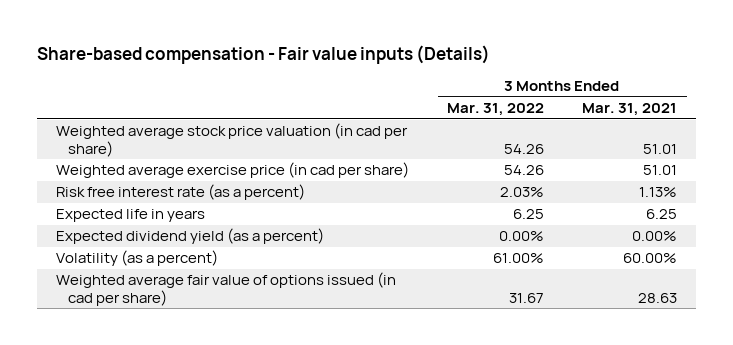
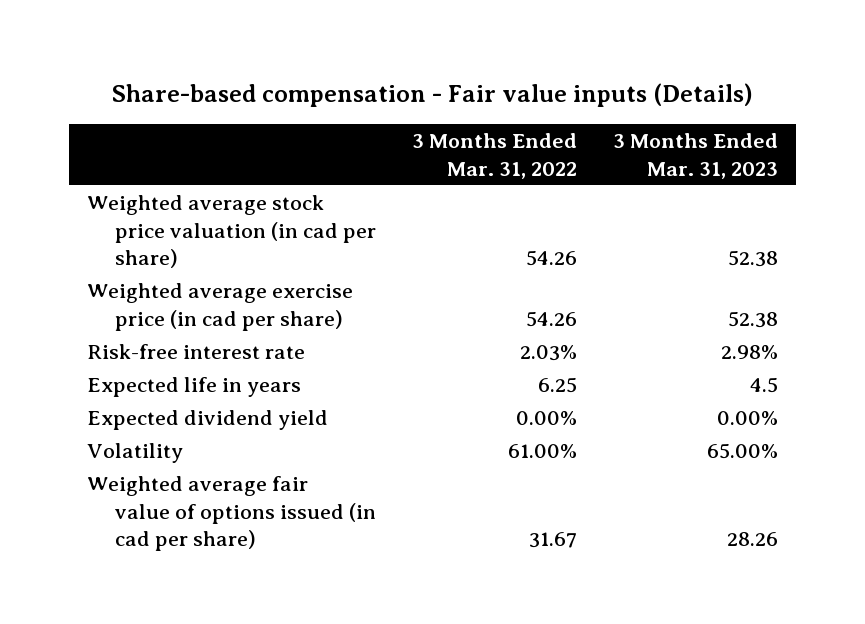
- | 3 Months Ended Mar. 31, 2022 | 3 Months Ended Mar. 31, 2021
+ | 3 Months Ended Mar. 31, 2022 | 3 Months Ended Mar. 31, 2023
- Risk free interest rate (as a percent) | 2.03% | 1.13%
+ Risk-free interest rate | 2.03% | 2.98%
- Expected dividend yield (as a percent) | 0.00% | 0.00%
- Volatility (as a percent) | 61.00% | 60.00%
+ Expected dividend yield | 0.00% | 0.00%
+ Volatility | 61.00% | 65.00%

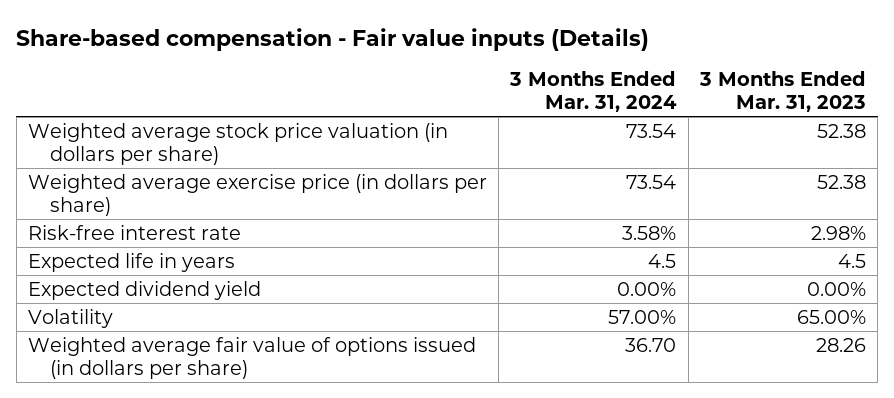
- | 3 Months Ended Mar. 31, 2022 | 3 Months Ended Mar. 31, 2023
+ | 3 Months Ended Mar. 31, 2024 | 3 Months Ended Mar. 31, 2023
- Weighted average stock price valuation (in cad per share) | 54.26 | 52.38
- Weighted average exercise price (in cad per share) | 54.26 | 52.38
+ Weighted average stock price valuation (in dollars per share) | 73.54 | 52.38
+ Weighted average exercise price (in dollars per share) | 73.54 | 52.38
- Weighted average fair value of options issued (in cad per share) | 31.67 | 28.26
+ Weighted average fair value of options issued (in dollars per share) | 36.70 | 28.26

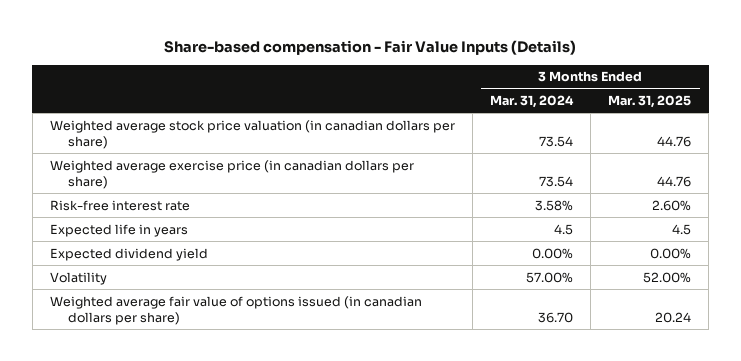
- Share-based compensation - Fair value inputs (Details)
+ Share-based compensation - Fair Value Inputs (Details)
- | 3 Months Ended Mar. 31, 2024 | 3 Months Ended Mar. 31, 2023
+ | 3 Months Ended Mar. 31, 2024 | 3 Months Ended Mar. 31, 2025
- Weighted average stock price valuation (in dollars per share) | 73.54 | 52.38
- Weighted average exercise price (in dollars per share) | 73.54 | 52.38
+ Weighted average stock price valuation (in canadian dollars per share) | 73.54 | 44.76
+ Weighted average exercise price (in canadian dollars per share) | 73.54 | 44.76
- Weighted average fair value of options issued (in dollars per share) | 36.70 | 28.26
+ Weighted average fair value of options issued (in canadian dollars per share) | 36.70 | 20.24

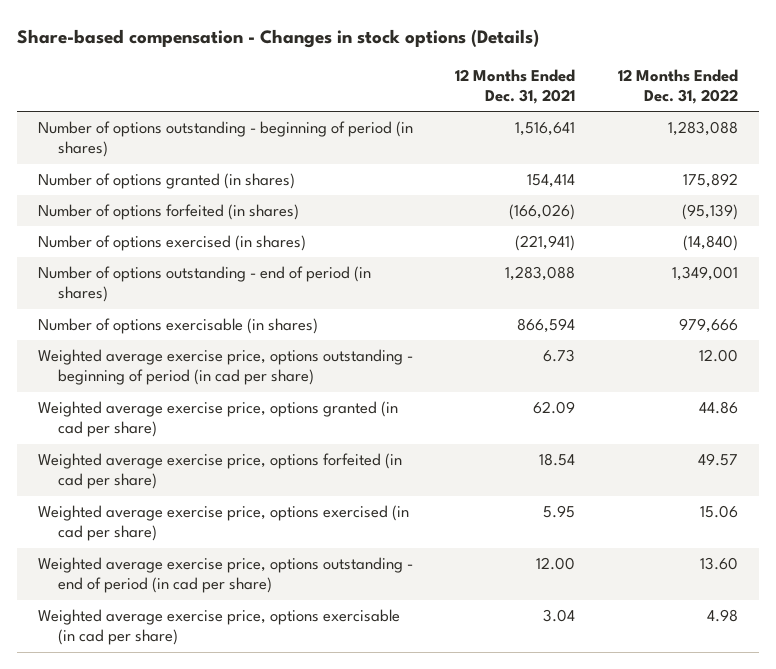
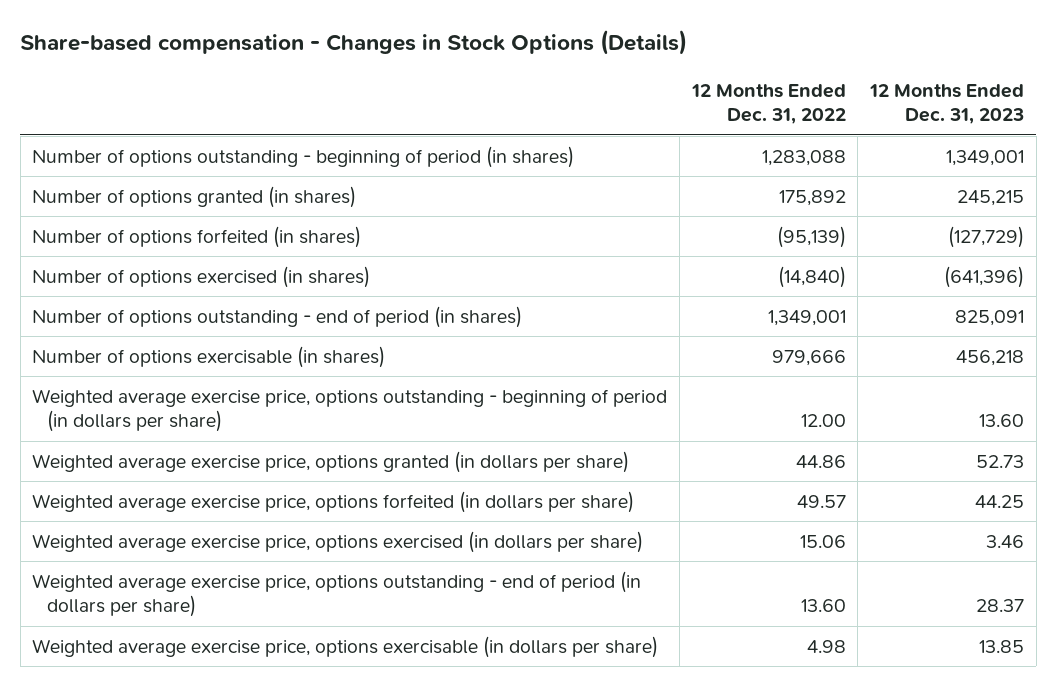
- Share-based compensation - Changes in stock options (Details)
+ Share-based compensation - Changes in Stock Options (Details)
- | 12 Months Ended Dec. 31, 2021 | 12 Months Ended Dec. 31, 2022
+ | 12 Months Ended Dec. 31, 2022 | 12 Months Ended Dec. 31, 2023
- Weighted average exercise price, options outstanding - beginning of period (in cad per share) | 6.73 | 12.00
- Weighted average exercise price, options granted (in cad per share) | 62.09 | 44.86
- Weighted average exercise price, options forfeited (in cad per share) | 18.54 | 49.57
- Weighted average exercise price, options exercised (in cad per share) | 5.95 | 15.06
- Weighted average exercise price, options outstanding - end of period (in cad per share) | 12.00 | 13.60
- Weighted average exercise price, options exercisable (in cad per share) | 3.04 | 4.98
+ Weighted average exercise price, options outstanding - beginning of period (in dollars per share) | 12.00 | 13.60
+ Weighted average exercise price, options granted (in dollars per share) | 44.86 | 52.73
+ Weighted average exercise price, options forfeited (in dollars per share) | 49.57 | 44.25
+ Weighted average exercise price, options exercised (in dollars per share) | 15.06 | 3.46
+ Weighted average exercise price, options outstanding - end of period (in dollars per share) | 13.60 | 28.37
+ Weighted average exercise price, options exercisable (in dollars per share) | 4.98 | 13.85

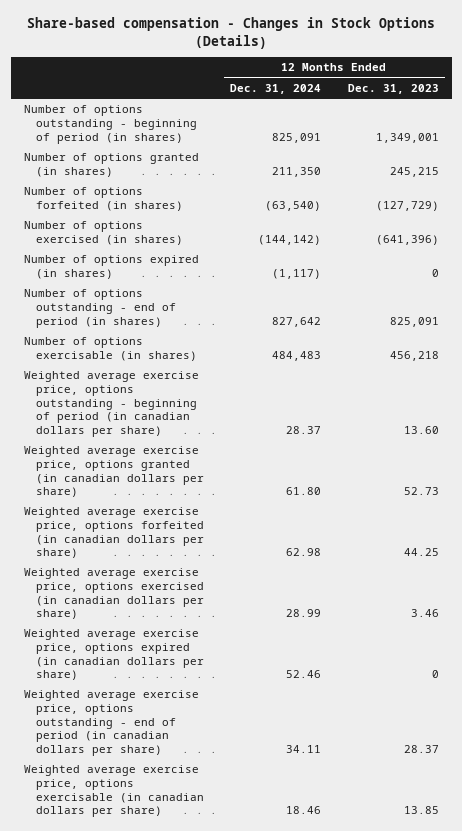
- | 12 Months Ended Dec. 31, 2022 | 12 Months Ended Dec. 31, 2023
+ | 12 Months Ended Dec. 31, 2024 | 12 Months Ended Dec. 31, 2023
+ Number of options expired (in shares) | (1,117) | 0
- Weighted average exercise price, options outstanding - beginning of period (in dollars per share) | 12.00 | 13.60
- Weighted average exercise price, options granted (in dollars per share) | 44.86 | 52.73
- Weighted average exercise price, options forfeited (in dollars per share) | 49.57 | 44.25
- Weighted average exercise price, options exercised (in dollars per share) | 15.06 | 3.46
- Weighted average exercise price, options outstanding - end of period (in dollars per share) | 13.60 | 28.37
- Weighted average exercise price, options exercisable (in dollars per share) | 4.98 | 13.85
+ Weighted average exercise price, options outstanding - beginning of period (in canadian dollars per share) | 28.37 | 13.60
+ Weighted average exercise price, options granted (in canadian dollars per share) | 61.80 | 52.73
+ Weighted average exercise price, options forfeited (in canadian dollars per share) | 62.98 | 44.25
+ Weighted average exercise price, options exercised (in canadian dollars per share) | 28.99 | 3.46
+ Weighted average exercise price, options expired (in canadian dollars per share) | 52.46 | 0
+ Weighted average exercise price, options outstanding - end of period (in canadian dollars per share) | 34.11 | 28.37
+ Weighted average exercise price, options exercisable (in canadian dollars per share) | 18.46 | 13.85

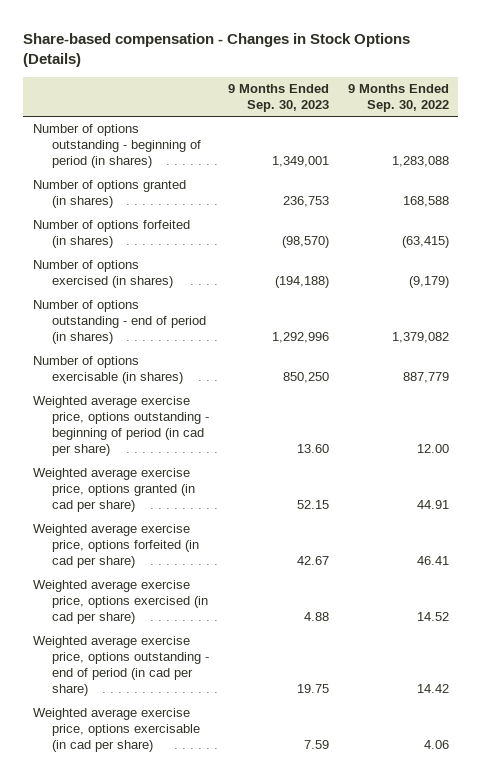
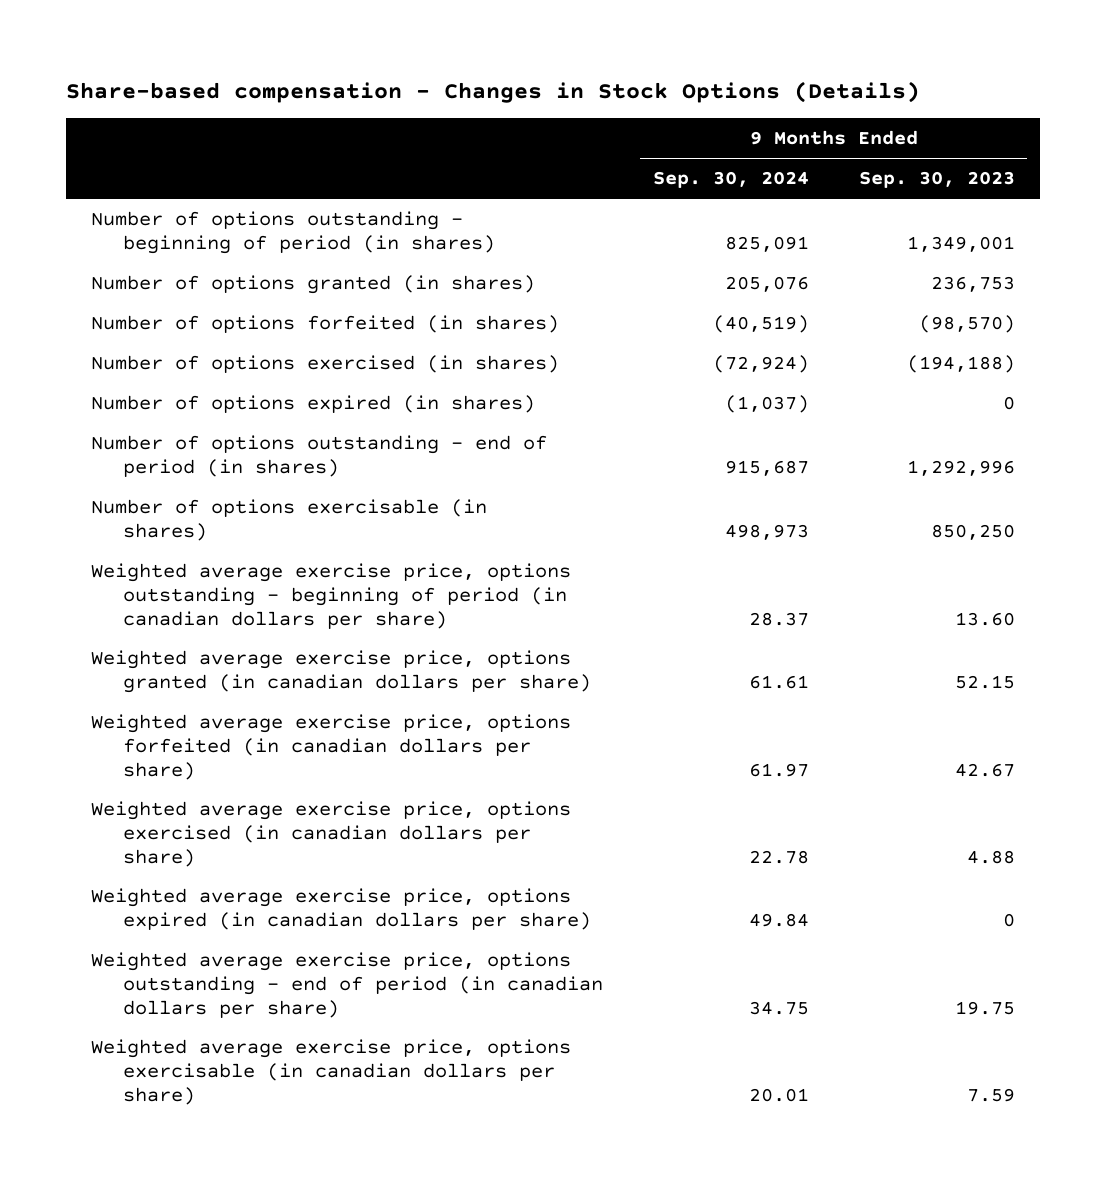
- | 9 Months Ended Sep. 30, 2023 | 9 Months Ended Sep. 30, 2022
+ | 9 Months Ended Sep. 30, 2024 | 9 Months Ended Sep. 30, 2023
+ Number of options expired (in shares) | (1,037) | 0
- Weighted average exercise price, options outstanding - beginning of period (in cad per share) | 13.60 | 12.00
- Weighted average exercise price, options granted (in cad per share) | 52.15 | 44.91
- Weighted average exercise price, options forfeited (in cad per share) | 42.67 | 46.41
- Weighted average exercise price, options exercised (in cad per share) | 4.88 | 14.52
- Weighted average exercise price, options outstanding - end of period (in cad per share) | 19.75 | 14.42
- Weighted average exercise price, options exercisable (in cad per share) | 7.59 | 4.06
+ Weighted average exercise price, options outstanding - beginning of period (in canadian dollars per share) | 28.37 | 13.60
+ Weighted average exercise price, options granted (in canadian dollars per share) | 61.61 | 52.15
+ Weighted average exercise price, options forfeited (in canadian dollars per share) | 61.97 | 42.67
+ Weighted average exercise price, options exercised (in canadian dollars per share) | 22.78 | 4.88
+ Weighted average exercise price, options expired (in canadian dollars per share) | 49.84 | 0
+ Weighted average exercise price, options outstanding - end of period (in canadian dollars per share) | 34.75 | 19.75
+ Weighted average exercise price, options exercisable (in canadian dollars per share) | 20.01 | 7.59

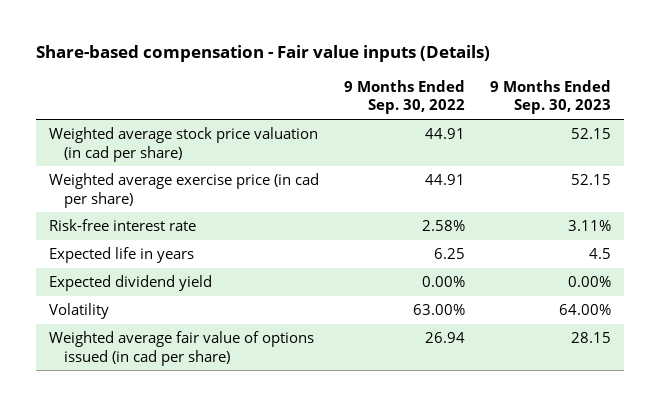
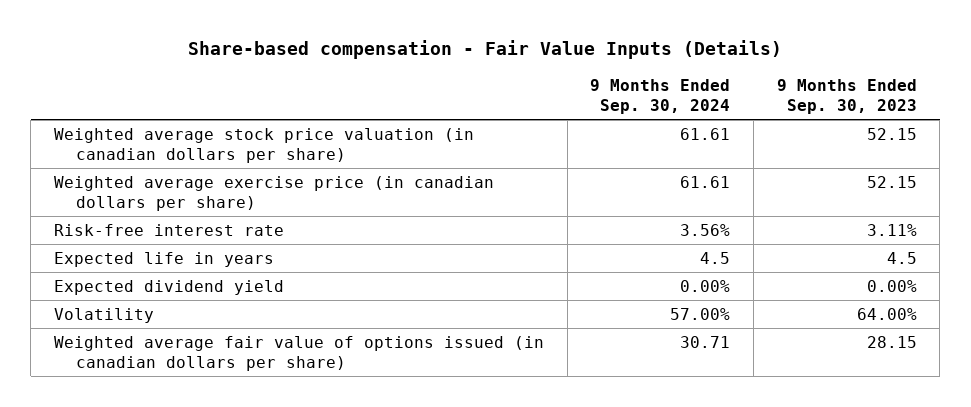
- Share-based compensation - Fair value inputs (Details)
+ Share-based compensation - Fair Value Inputs (Details)
- | 9 Months Ended Sep. 30, 2022 | 9 Months Ended Sep. 30, 2023
+ | 9 Months Ended Sep. 30, 2024 | 9 Months Ended Sep. 30, 2023
- Weighted average stock price valuation (in cad per share) | 44.91 | 52.15
- Weighted average exercise price (in cad per share) | 44.91 | 52.15
+ Weighted average stock price valuation (in canadian dollars per share) | 61.61 | 52.15
+ Weighted average exercise price (in canadian dollars per share) | 61.61 | 52.15
- Weighted average fair value of options issued (in cad per share) | 26.94 | 28.15
+ Weighted average fair value of options issued (in canadian dollars per share) | 30.71 | 28.15

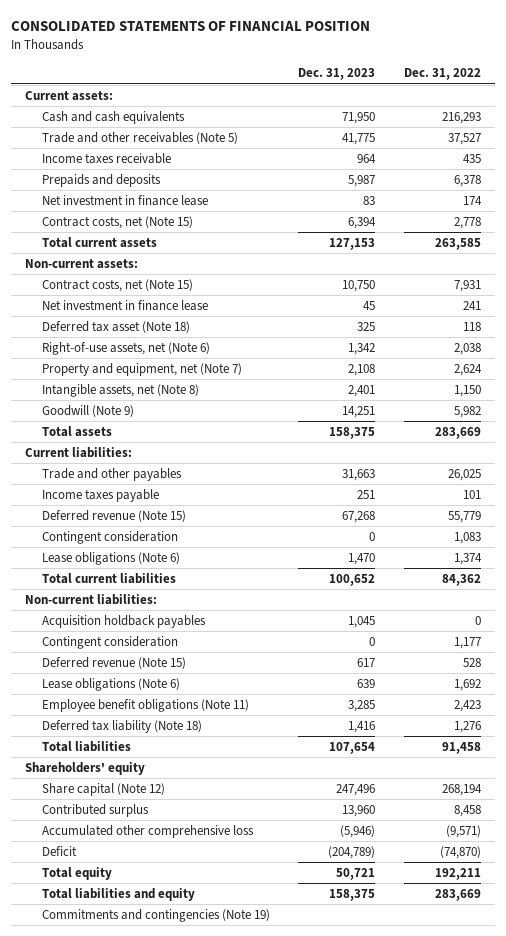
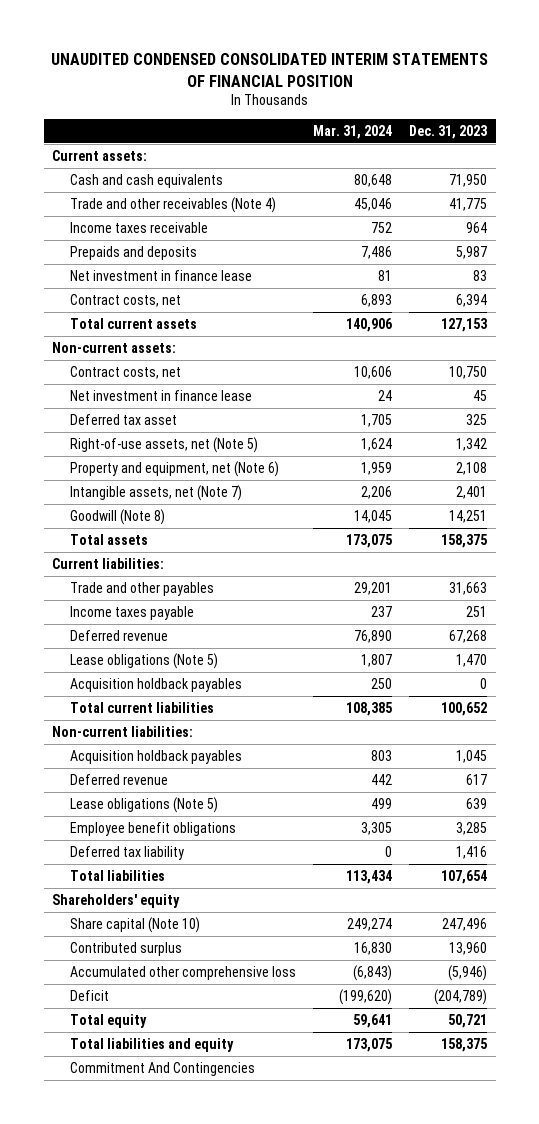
- CONSOLIDATED STATEMENTS OF FINANCIAL POSITION
+ UNAUDITED CONDENSED CONSOLIDATED INTERIM STATEMENTS OF FINANCIAL POSITION
- | Dec. 31, 2023 | Dec. 31, 2022
+ | Mar. 31, 2024 | Dec. 31, 2023
- Trade and other receivables (Note 5) | 41,775 | 37,527
+ Trade and other receivables (Note 4) | 45,046 | 41,775
- Contract costs, net (Note 15) | 6,394 | 2,778
+ Contract costs, net | 6,893 | 6,394
- Contract costs, net (Note 15) | 10,750 | 7,931
+ Contract costs, net | 10,606 | 10,750
- Deferred tax asset (Note 18) | 325 | 118
- Right-of-use assets, net (Note 6) | 1,342 | 2,038
- Property and equipment, net (Note 7) | 2,108 | 2,624
- Intangible assets, net (Note 8) | 2,401 | 1,150
- Goodwill (Note 9) | 14,251 | 5,982
+ Deferred tax asset | 1,705 | 325
+ Right-of-use assets, net (Note 5) | 1,624 | 1,342
+ Property and equipment, net (Note 6) | 1,959 | 2,108
+ Intangible assets, net (Note 7) | 2,206 | 2,401
+ Goodwill (Note 8) | 14,045 | 14,251
- Deferred revenue (Note 15) | 67,268 | 55,779
- Contingent consideration | 0 | 1,083
- Lease obligations (Note 6) | 1,470 | 1,374
+ Deferred revenue | 76,890 | 67,268
+ Lease obligations (Note 5) | 1,807 | 1,470
+ Acquisition holdback payables | 250 | 0
- Contingent consideration | 0 | 1,177
- Deferred revenue (Note 15) | 617 | 528
- Lease obligations (Note 6) | 639 | 1,692
- Employee benefit obligations (Note 11) | 3,285 | 2,423
- Deferred tax liability (Note 18) | 1,416 | 1,276
+ Deferred revenue | 442 | 617
+ Lease obligations (Note 5) | 499 | 639
+ Employee benefit obligations | 3,305 | 3,285
+ Deferred tax liability | 0 | 1,416
- Share capital (Note 12) | 247,496 | 268,194
+ Share capital (Note 10) | 249,274 | 247,496
- Commitments and contingencies (Note 19)
+ Commitment And Contingencies

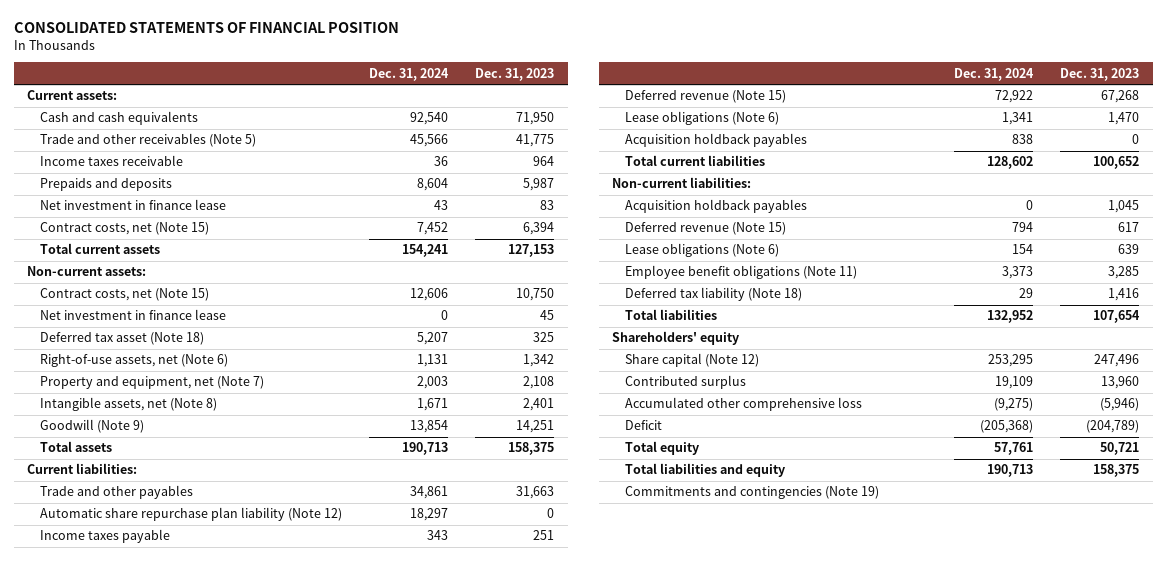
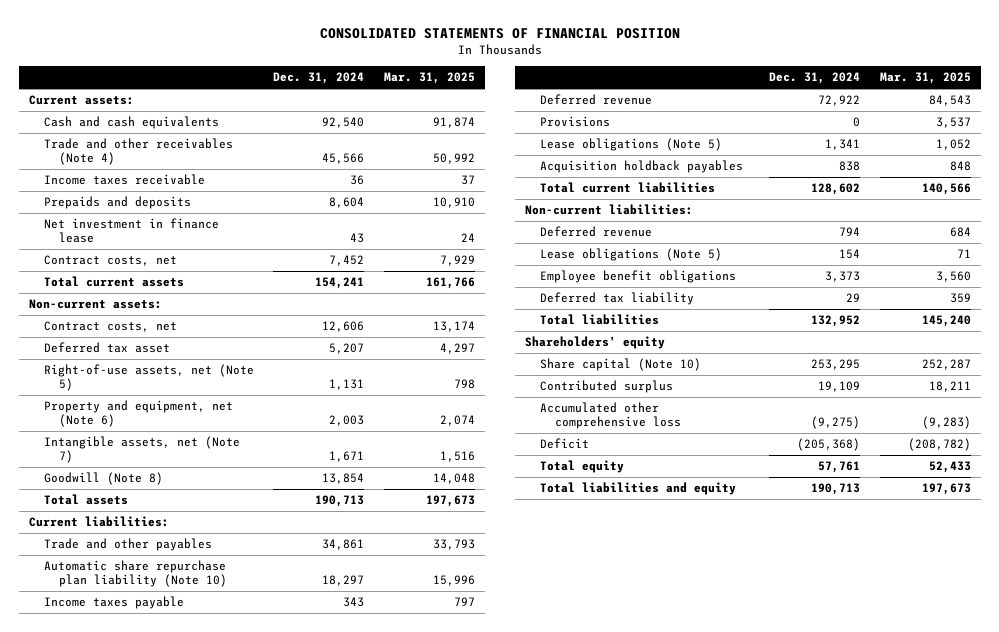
- | Dec. 31, 2024 | Dec. 31, 2023
+ | Dec. 31, 2024 | Mar. 31, 2025
- Trade and other receivables (Note 5) | 45,566 | 41,775
+ Trade and other receivables (Note 4) | 45,566 | 50,992
- Contract costs, net (Note 15) | 7,452 | 6,394
+ Contract costs, net | 7,452 | 7,929
- Contract costs, net (Note 15) | 12,606 | 10,750
- Net investment in finance lease | 0 | 45
- Deferred tax asset (Note 18) | 5,207 | 325
- Right-of-use assets, net (Note 6) | 1,131 | 1,342
- Property and equipment, net (Note 7) | 2,003 | 2,108
- Intangible assets, net (Note 8) | 1,671 | 2,401
- Goodwill (Note 9) | 13,854 | 14,251
+ Contract costs, net | 12,606 | 13,174
+ Deferred tax asset | 5,207 | 4,297
+ Right-of-use assets, net (Note 5) | 1,131 | 798
+ Property and equipment, net (Note 6) | 2,003 | 2,074
+ Intangible assets, net (Note 7) | 1,671 | 1,516
+ Goodwill (Note 8) | 13,854 | 14,048
- Automatic share repurchase plan liability (Note 12) | 18,297 | 0
+ Automatic share repurchase plan liability (Note 10) | 18,297 | 15,996
- Deferred revenue (Note 15) | 72,922 | 67,268
- Lease obligations (Note 6) | 1,341 | 1,470
+ Deferred revenue | 72,922 | 84,543
+ Provisions | 0 | 3,537
+ Lease obligations (Note 5) | 1,341 | 1,052
- Acquisition holdback payables | 0 | 1,045
- Deferred revenue (Note 15) | 794 | 617
- Lease obligations (Note 6) | 154 | 639
- Employee benefit obligations (Note 11) | 3,373 | 3,285
- Deferred tax liability (Note 18) | 29 | 1,416
+ Deferred revenue | 794 | 684
+ Lease obligations (Note 5) | 154 | 71
+ Employee benefit obligations | 3,373 | 3,560
+ Deferred tax liability | 29 | 359
- Share capital (Note 12) | 253,295 | 247,496
+ Share capital (Note 10) | 253,295 | 252,287
- Commitments and contingencies (Note 19)

